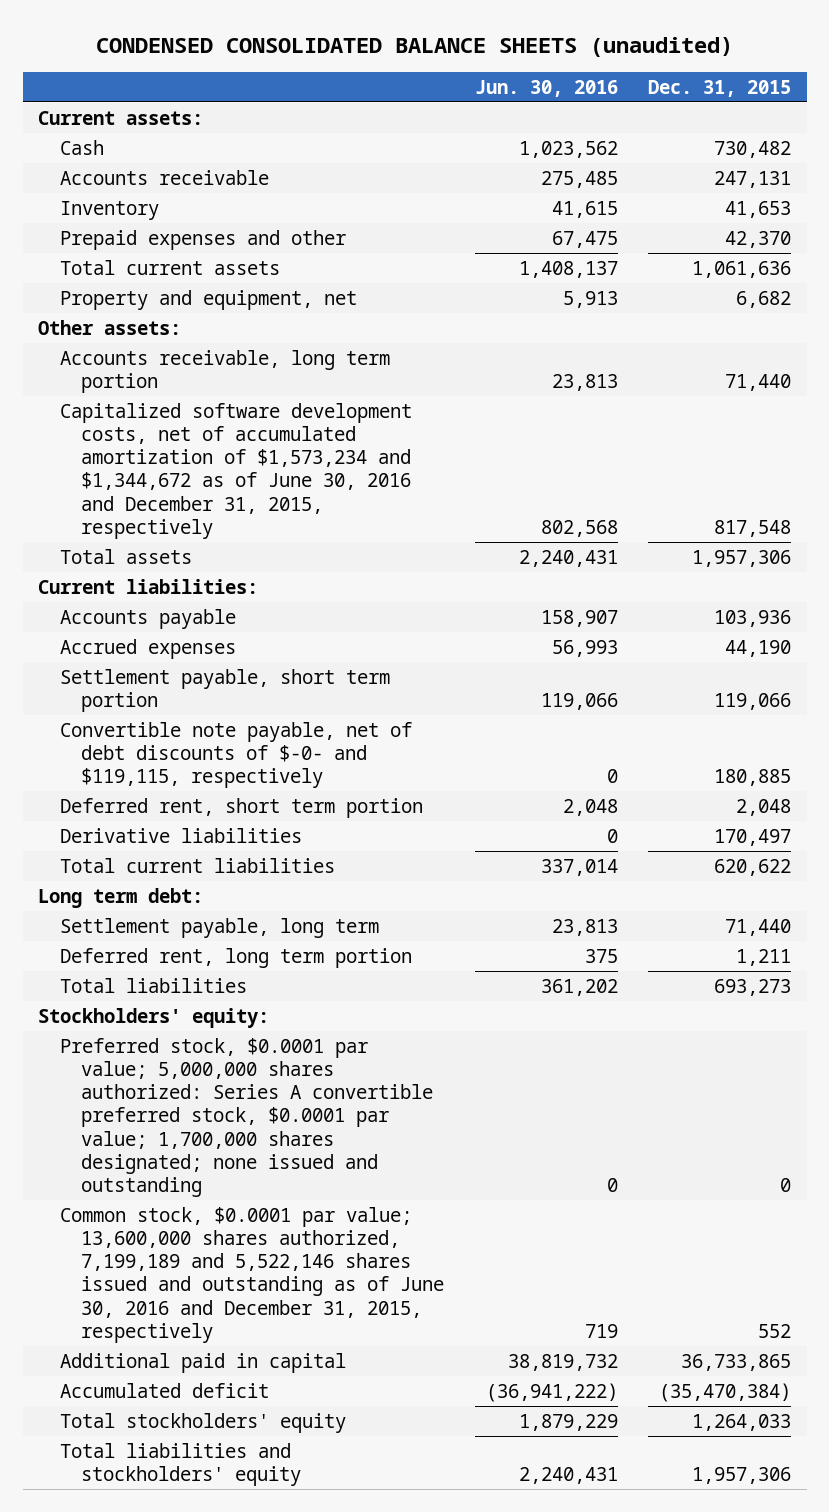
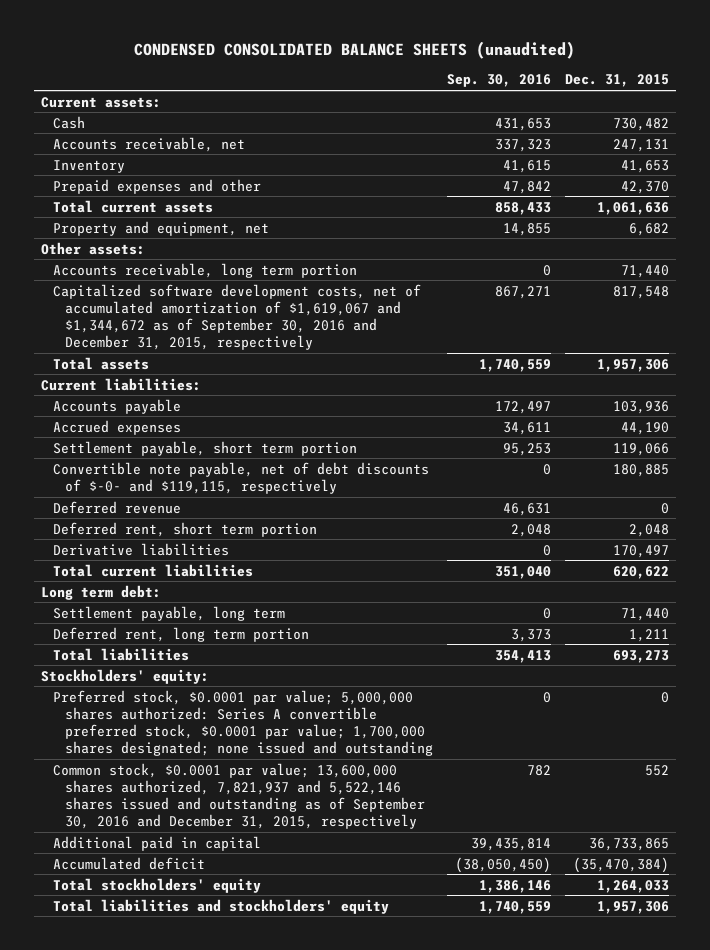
- | Jun. 30, 2016 | Dec. 31, 2015
+ | Sep. 30, 2016 | Dec. 31, 2015
- Accounts receivable | 275,485 | 247,131
+ Accounts receivable, net | 337,323 | 247,131
- Capitalized software development costs, net of accumulated amortization of $1,573,234 and $1,344,672 as of June 30, 2016 and December 31, 2015, respectively | 802,568 | 817,548
+ Capitalized software development costs, net of accumulated amortization of $1,619,067 and $1,344,672 as of September 30, 2016 and December 31, 2015, respectively | 867,271 | 817,548
+ Deferred revenue | 46,631 | 0
- Common stock, $0.0001 par value; 13,600,000 shares authorized, 7,199,189 and 5,522,146 shares issued and outstanding as of June 30, 2016 and December 31, 2015, respectively | 719 | 552
+ Common stock, $0.0001 par value; 13,600,000 shares authorized, 7,821,937 and 5,522,146 shares issued and outstanding as of September 30, 2016 and December 31, 2015, respectively | 782 | 552

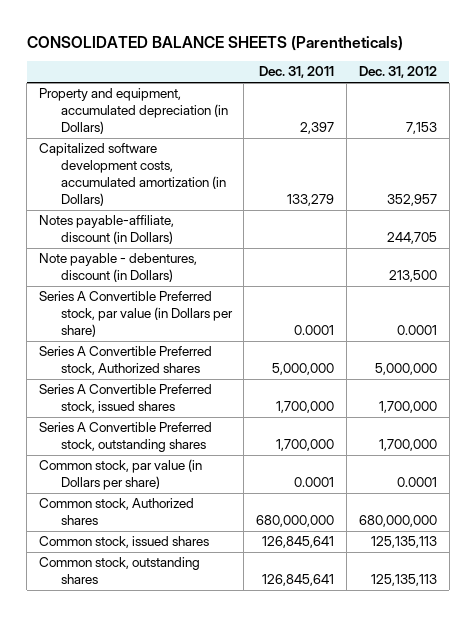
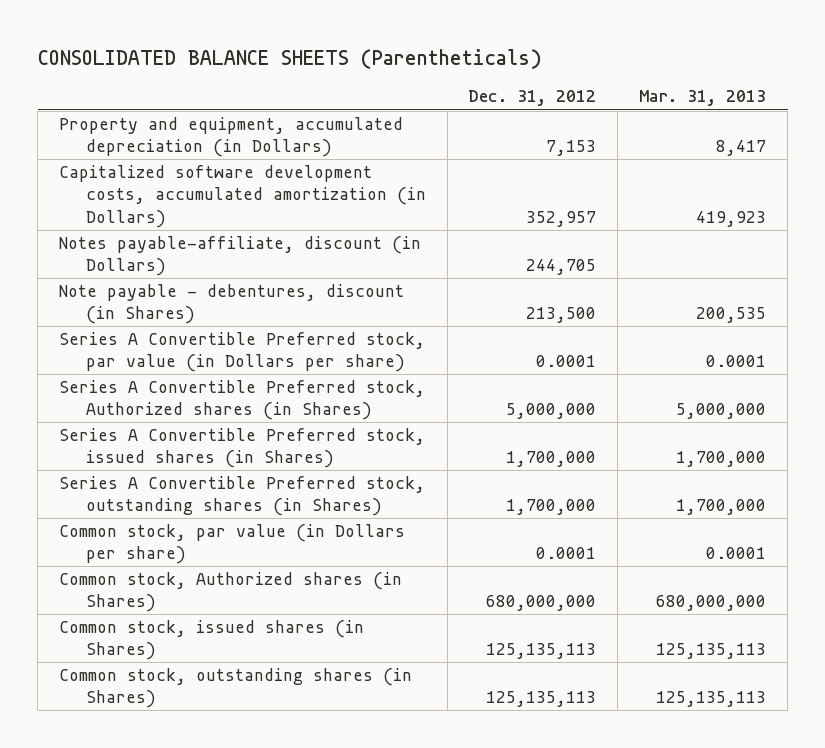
- | Dec. 31, 2011 | Dec. 31, 2012
+ | Dec. 31, 2012 | Mar. 31, 2013
- Note payable - debentures, discount (in Dollars) | | 213,500
+ Note payable - debentures, discount (in Shares) | 213,500 | 200,535
- Series A Convertible Preferred stock, Authorized shares | 5,000,000 | 5,000,000
- Series A Convertible Preferred stock, issued shares | 1,700,000 | 1,700,000
- Series A Convertible Preferred stock, outstanding shares | 1,700,000 | 1,700,000
+ Series A Convertible Preferred stock, Authorized shares (in Shares) | 5,000,000 | 5,000,000
+ Series A Convertible Preferred stock, issued shares (in Shares) | 1,700,000 | 1,700,000
+ Series A Convertible Preferred stock, outstanding shares (in Shares) | 1,700,000 | 1,700,000
- Common stock, Authorized shares | 680,000,000 | 680,000,000
- Common stock, issued shares | 126,845,641 | 125,135,113
- Common stock, outstanding shares | 126,845,641 | 125,135,113
+ Common stock, Authorized shares (in Shares) | 680,000,000 | 680,000,000
+ Common stock, issued shares (in Shares) | 125,135,113 | 125,135,113
+ Common stock, outstanding shares (in Shares) | 125,135,113 | 125,135,113

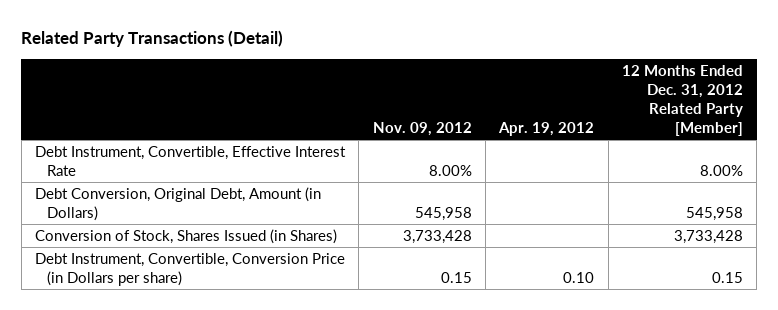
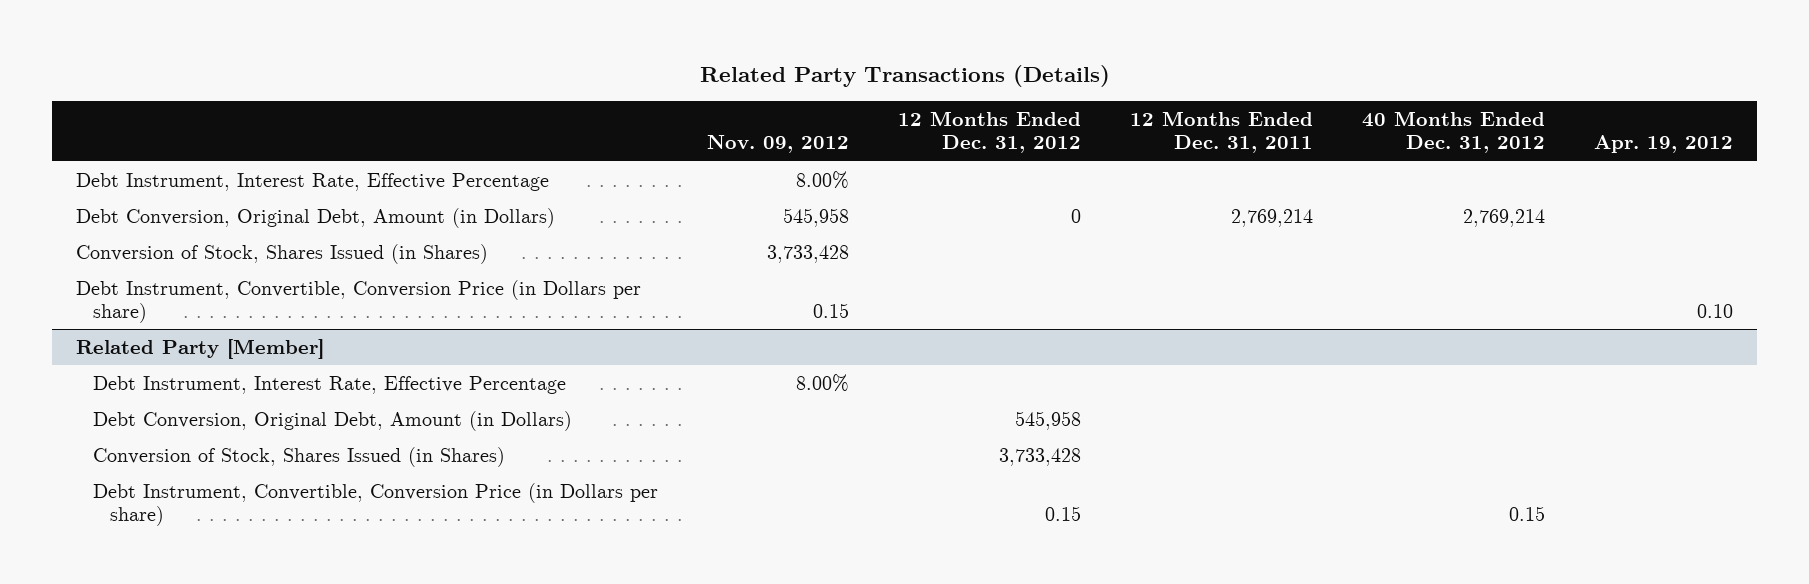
- Related Party Transactions (Detail)
+ Related Party Transactions (Details)
- | Nov. 09, 2012 | Apr. 19, 2012 | 12 Months Ended Dec. 31, 2012 Related Party [Member]
+ | Nov. 09, 2012 | 12 Months Ended Dec. 31, 2012 | 12 Months Ended Dec. 31, 2011 | 40 Months Ended Dec. 31, 2012 | Apr. 19, 2012
- Debt Instrument, Convertible, Effective Interest Rate | 8.00% | | 8.00%
+ Debt Instrument, Interest Rate, Effective Percentage | 8.00% | | | |
+ Related Party [Member]
+ Debt Instrument, Interest Rate, Effective Percentage | 8.00% | | | |
+ Debt Conversion, Original Debt, Amount (in Dollars) | | 545,958 | | |
+ Conversion of Stock, Shares Issued (in Shares) | | 3,733,428 | | |
+ Debt Instrument, Convertible, Conversion Price (in Dollars per share) | | 0.15 | | 0.15 |

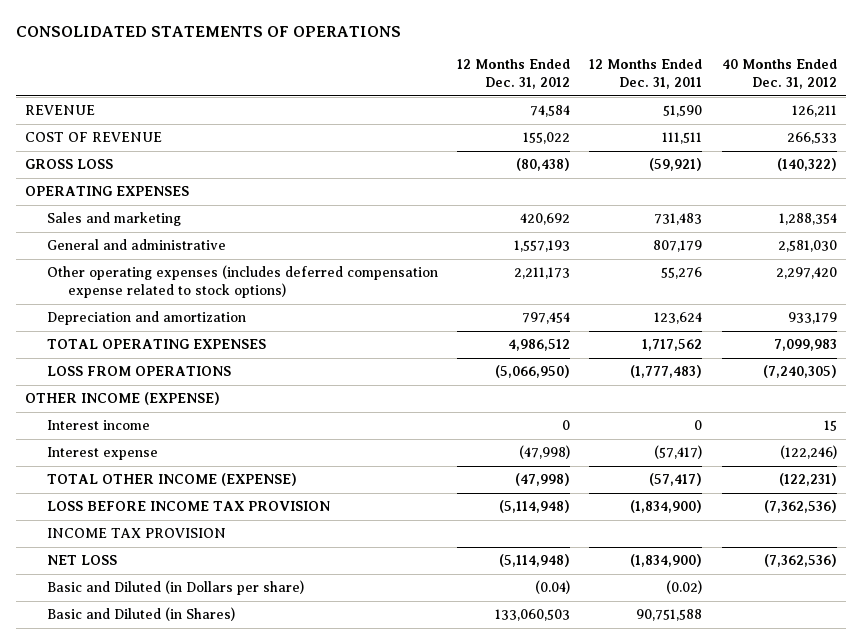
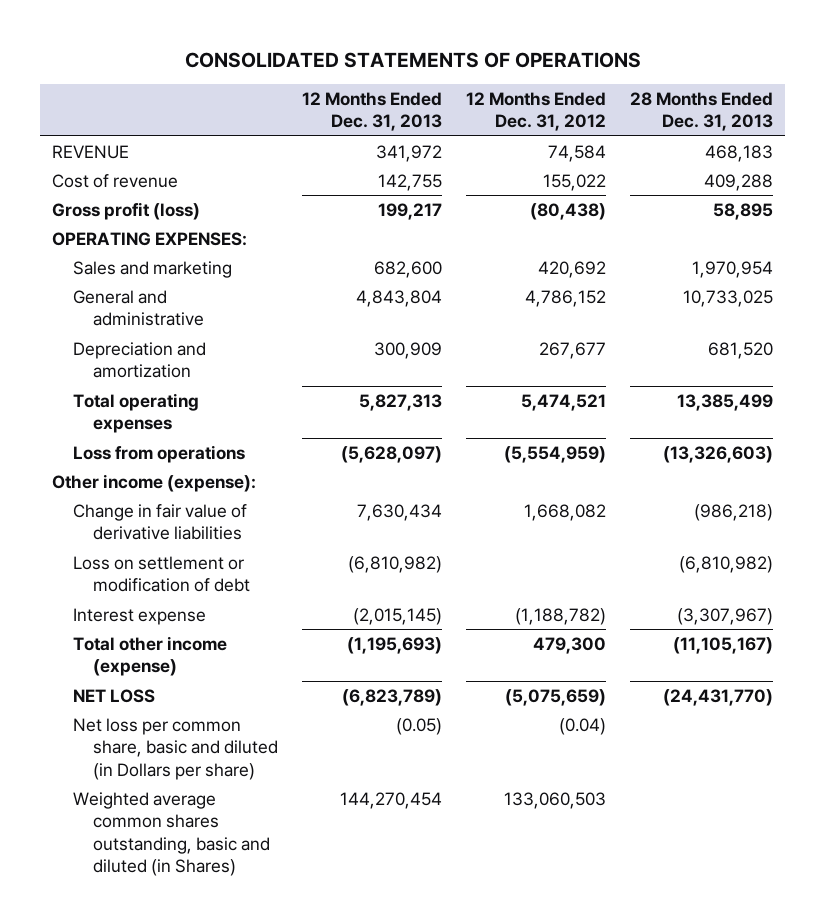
- | 12 Months Ended Dec. 31, 2012 | 12 Months Ended Dec. 31, 2011 | 40 Months Ended Dec. 31, 2012
+ | 12 Months Ended Dec. 31, 2013 | 12 Months Ended Dec. 31, 2012 | 28 Months Ended Dec. 31, 2013
- COST OF REVENUE | 155,022 | 111,511 | 266,533
- GROSS LOSS | (80,438) | (59,921) | (140,322)
- OPERATING EXPENSES
+ Cost of revenue | 142,755 | 155,022 | 409,288
+ Gross profit (loss) | 199,217 | (80,438) | 58,895
+ OPERATING EXPENSES:
- General and administrative | 1,557,193 | 807,179 | 2,581,030
- Other operating expenses (includes deferred compensation expense related to stock options) | 2,211,173 | 55,276 | 2,297,420
- Depreciation and amortization | 797,454 | 123,624 | 933,179
- TOTAL OPERATING EXPENSES | 4,986,512 | 1,717,562 | 7,099,983
- LOSS FROM OPERATIONS | (5,066,950) | (1,777,483) | (7,240,305)
- OTHER INCOME (EXPENSE)
- Interest income | 0 | 0 | 15
- Interest expense | (47,998) | (57,417) | (122,246)
- TOTAL OTHER INCOME (EXPENSE) | (47,998) | (57,417) | (122,231)
- LOSS BEFORE INCOME TAX PROVISION | (5,114,948) | (1,834,900) | (7,362,536)
- INCOME TAX PROVISION
- NET LOSS | (5,114,948) | (1,834,900) | (7,362,536)
- Basic and Diluted (in Dollars per share) | (0.04) | (0.02) |
- Basic and Diluted (in Shares) | 133,060,503 | 90,751,588 |
+ General and administrative | 4,843,804 | 4,786,152 | 10,733,025
+ Depreciation and amortization | 300,909 | 267,677 | 681,520
+ Total operating expenses | 5,827,313 | 5,474,521 | 13,385,499
+ Loss from operations | (5,628,097) | (5,554,959) | (13,326,603)
+ Other income (expense):
+ Change in fair value of derivative liabilities | 7,630,434 | 1,668,082 | (986,218)
+ Loss on settlement or modification of debt | (6,810,982) | | (6,810,982)
+ Interest expense | (2,015,145) | (1,188,782) | (3,307,967)
+ Total other income (expense) | (1,195,693) | 479,300 | (11,105,167)
+ NET LOSS | (6,823,789) | (5,075,659) | (24,431,770)
+ Net loss per common share, basic and diluted (in Dollars per share) | (0.05) | (0.04) |
+ Weighted average common shares outstanding, basic and diluted (in Shares) | 144,270,454 | 133,060,503 |

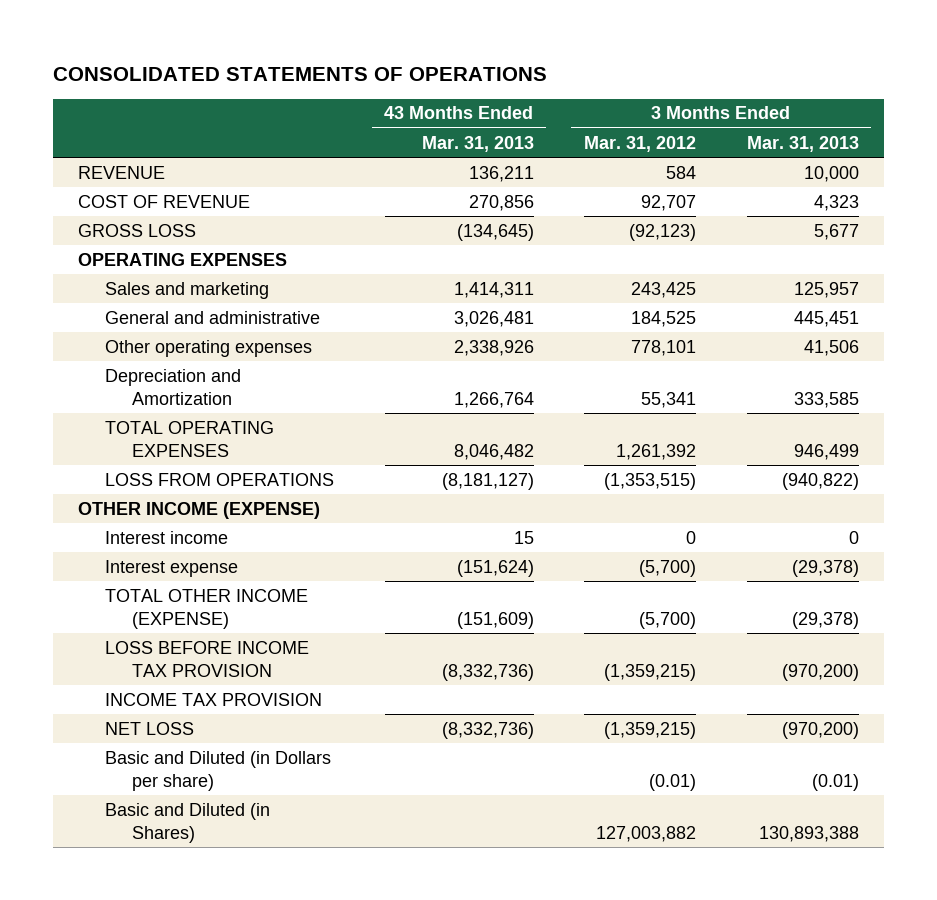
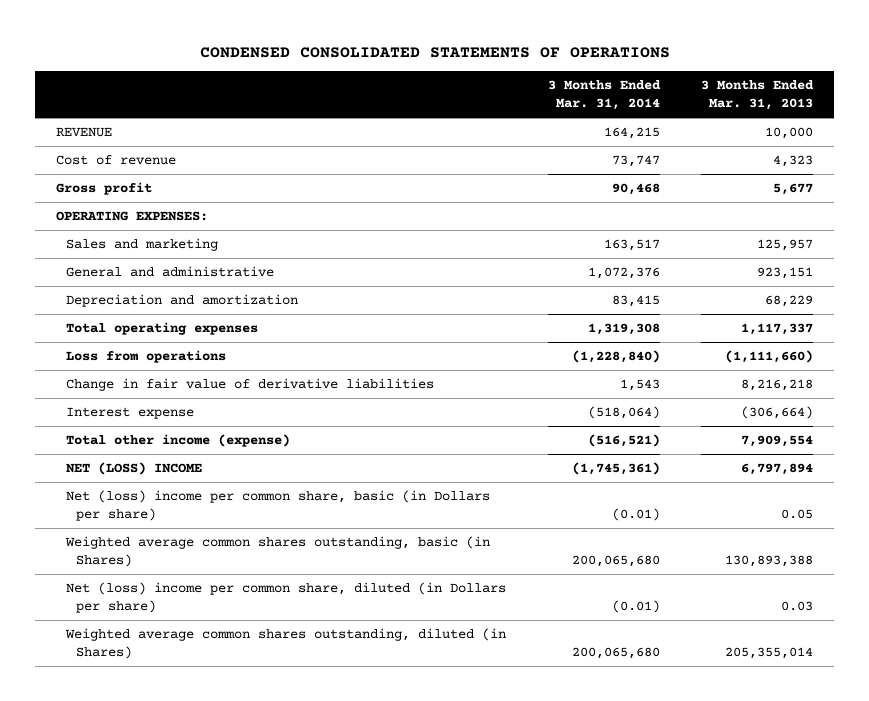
- CONSOLIDATED STATEMENTS OF OPERATIONS
+ CONDENSED CONSOLIDATED STATEMENTS OF OPERATIONS
- | 43 Months Ended Mar. 31, 2013 | 3 Months Ended Mar. 31, 2012 | 3 Months Ended Mar. 31, 2013
+ | 3 Months Ended Mar. 31, 2014 | 3 Months Ended Mar. 31, 2013
- COST OF REVENUE | 270,856 | 92,707 | 4,323
- GROSS LOSS | (134,645) | (92,123) | 5,677
- OPERATING EXPENSES
+ Cost of revenue | 73,747 | 4,323
+ Gross profit | 90,468 | 5,677
+ OPERATING EXPENSES:
- General and administrative | 3,026,481 | 184,525 | 445,451
- Other operating expenses | 2,338,926 | 778,101 | 41,506
- Depreciation and Amortization | 1,266,764 | 55,341 | 333,585
- TOTAL OPERATING EXPENSES | 8,046,482 | 1,261,392 | 946,499
- LOSS FROM OPERATIONS | (8,181,127) | (1,353,515) | (940,822)
- OTHER INCOME (EXPENSE)
- Interest income | 15 | 0 | 0
- Interest expense | (151,624) | (5,700) | (29,378)
- TOTAL OTHER INCOME (EXPENSE) | (151,609) | (5,700) | (29,378)
- LOSS BEFORE INCOME TAX PROVISION | (8,332,736) | (1,359,215) | (970,200)
- INCOME TAX PROVISION
- NET LOSS | (8,332,736) | (1,359,215) | (970,200)
- Basic and Diluted (in Dollars per share) | | (0.01) | (0.01)
- Basic and Diluted (in Shares) | | 127,003,882 | 130,893,388
+ General and administrative | 1,072,376 | 923,151
+ Depreciation and amortization | 83,415 | 68,229
+ Total operating expenses | 1,319,308 | 1,117,337
+ Loss from operations | (1,228,840) | (1,111,660)
+ Change in fair value of derivative liabilities | 1,543 | 8,216,218
+ Interest expense | (518,064) | (306,664)
+ Total other income (expense) | (516,521) | 7,909,554
+ NET (LOSS) INCOME | (1,745,361) | 6,797,894
+ Net (loss) income per common share, basic (in Dollars per share) | (0.01) | 0.05
+ Weighted average common shares outstanding, basic (in Shares) | 200,065,680 | 130,893,388
+ Net (loss) income per common share, diluted (in Dollars per share) | (0.01) | 0.03
+ Weighted average common shares outstanding, diluted (in Shares) | 200,065,680 | 205,355,014

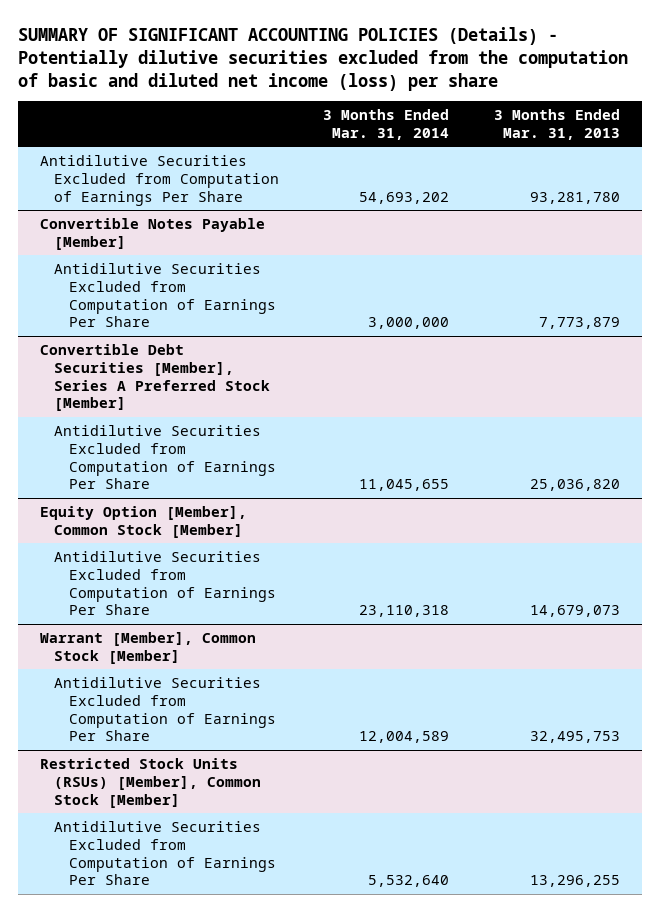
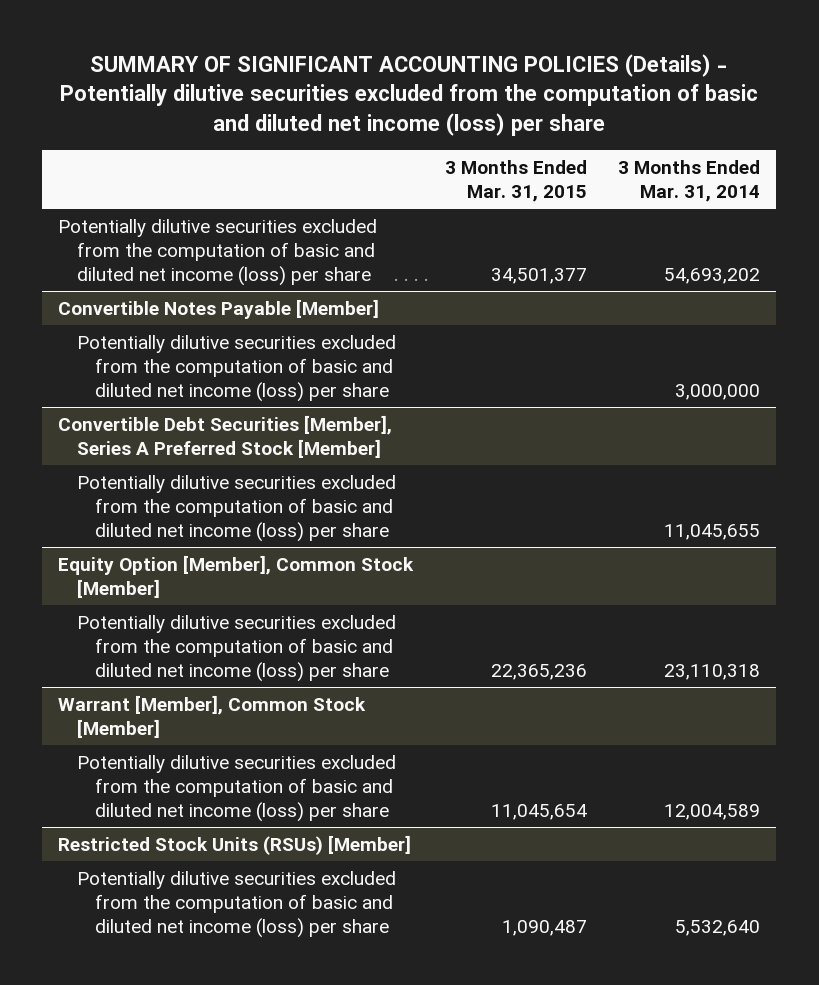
- | 3 Months Ended Mar. 31, 2014 | 3 Months Ended Mar. 31, 2013
+ | 3 Months Ended Mar. 31, 2015 | 3 Months Ended Mar. 31, 2014
- Antidilutive Securities Excluded from Computation of Earnings Per Share | 54,693,202 | 93,281,780
+ Potentially dilutive securities excluded from the computation of basic and diluted net income (loss) per share | 34,501,377 | 54,693,202
@ Convertible Notes Payable [Member]
- Antidilutive Securities Excluded from Computation of Earnings Per Share | 3,000,000 | 7,773,879
+ Potentially dilutive securities excluded from the computation of basic and diluted net income (loss) per share | | 3,000,000
@ Convertible Debt Securities [Member], Series A Preferred Stock [Member]
- Antidilutive Securities Excluded from Computation of Earnings Per Share | 11,045,655 | 25,036,820
+ Potentially dilutive securities excluded from the computation of basic and diluted net income (loss) per share | | 11,045,655
@ Equity Option [Member], Common Stock [Member]
- Antidilutive Securities Excluded from Computation of Earnings Per Share | 23,110,318 | 14,679,073
+ Potentially dilutive securities excluded from the computation of basic and diluted net income (loss) per share | 22,365,236 | 23,110,318
@ Warrant [Member], Common Stock [Member]
- Antidilutive Securities Excluded from Computation of Earnings Per Share | 12,004,589 | 32,495,753
- Restricted Stock Units (RSUs) [Member], Common Stock [Member]
- Antidilutive Securities Excluded from Computation of Earnings Per Share | 5,532,640 | 13,296,255
@ Warrant [Member], Common Stock [Member]
+ Potentially dilutive securities excluded from the computation of basic and diluted net income (loss) per share | 11,045,654 | 12,004,589
+ Restricted Stock Units (RSUs) [Member]
+ Potentially dilutive securities excluded from the computation of basic and diluted net income (loss) per share | 1,090,487 | 5,532,640

